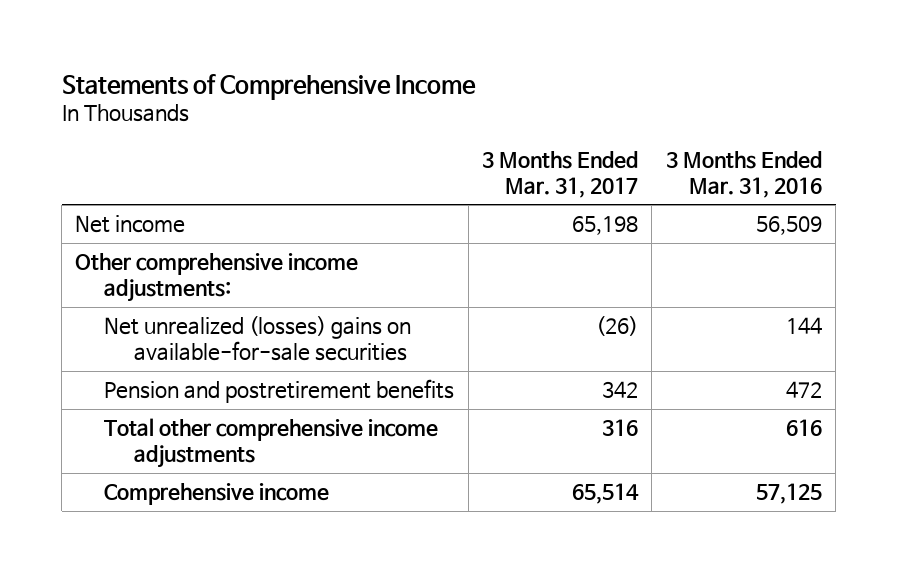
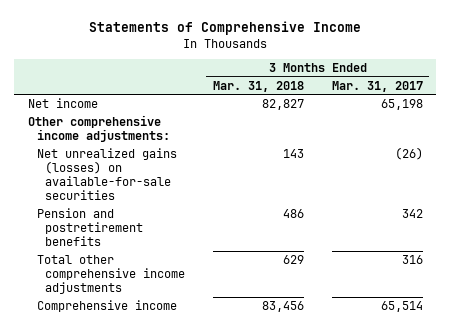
- | 3 Months Ended Mar. 31, 2017 | 3 Months Ended Mar. 31, 2016
+ | 3 Months Ended Mar. 31, 2018 | 3 Months Ended Mar. 31, 2017
- Net unrealized (losses) gains on available-for-sale securities | (26) | 144
+ Net unrealized gains (losses) on available-for-sale securities | 143 | (26)

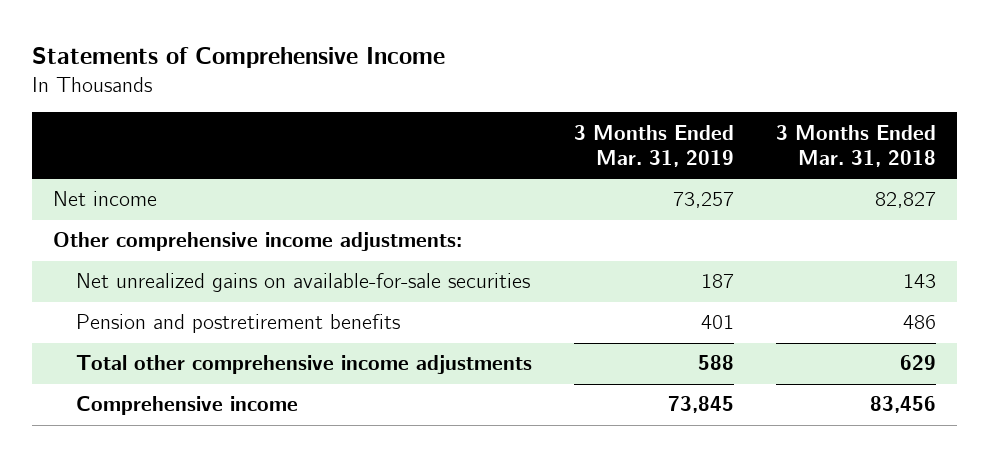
- | 3 Months Ended Mar. 31, 2018 | 3 Months Ended Mar. 31, 2017
+ | 3 Months Ended Mar. 31, 2019 | 3 Months Ended Mar. 31, 2018
- Net unrealized gains (losses) on available-for-sale securities | 143 | (26)
+ Net unrealized gains on available-for-sale securities | 187 | 143

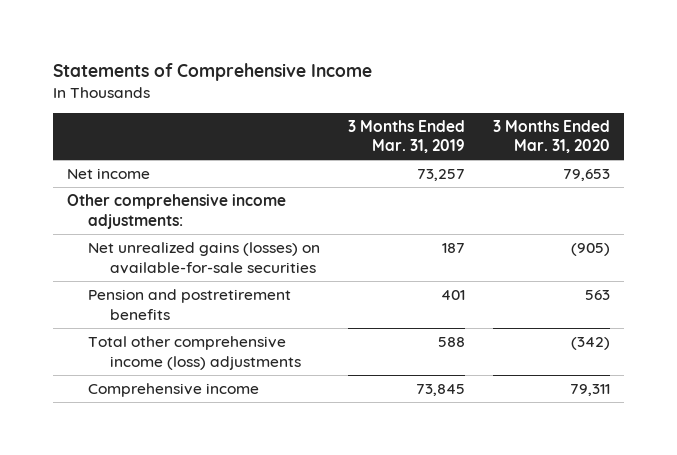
- | 3 Months Ended Mar. 31, 2019 | 3 Months Ended Mar. 31, 2018
+ | 3 Months Ended Mar. 31, 2019 | 3 Months Ended Mar. 31, 2020
- Net unrealized gains on available-for-sale securities | 187 | 143
+ Net unrealized gains (losses) on available-for-sale securities | 187 | (905)
- Total other comprehensive income adjustments | 588 | 629
+ Total other comprehensive income (loss) adjustments | 588 | (342)

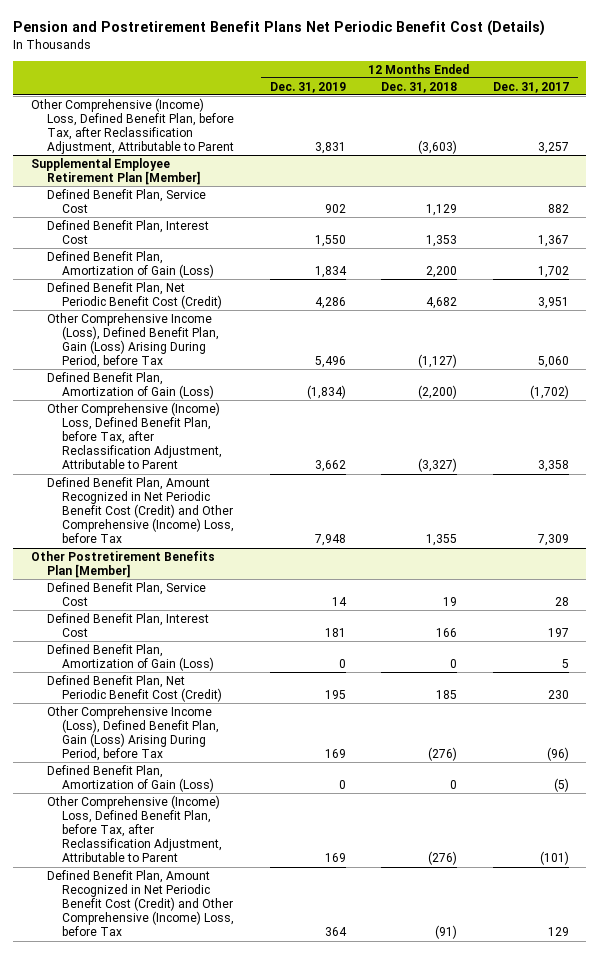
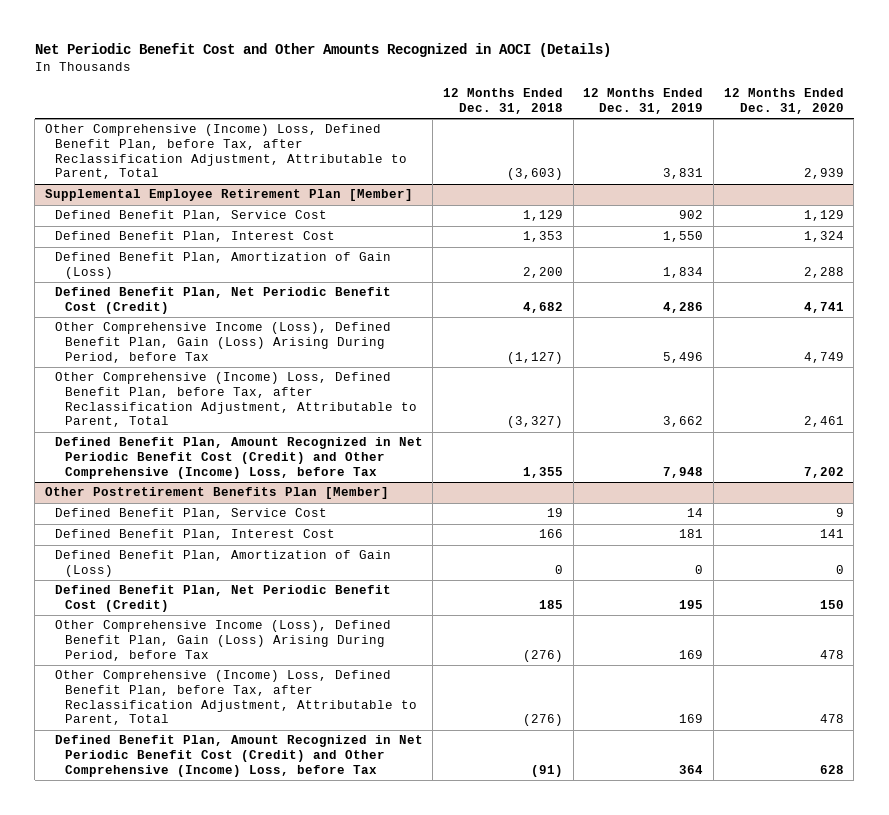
- Pension and Postretirement Benefit Plans Net Periodic Benefit Cost (Details)
+ Net Periodic Benefit Cost and Other Amounts Recognized in AOCI (Details)
- | 12 Months Ended Dec. 31, 2019 | 12 Months Ended Dec. 31, 2018 | 12 Months Ended Dec. 31, 2017
+ | 12 Months Ended Dec. 31, 2018 | 12 Months Ended Dec. 31, 2019 | 12 Months Ended Dec. 31, 2020
- Other Comprehensive (Income) Loss, Defined Benefit Plan, before Tax, after Reclassification Adjustment, Attributable to Parent | 3,831 | (3,603) | 3,257
+ Other Comprehensive (Income) Loss, Defined Benefit Plan, before Tax, after Reclassification Adjustment, Attributable to Parent, Total | (3,603) | 3,831 | 2,939
@ Supplemental Employee Retirement Plan [Member]
- Defined Benefit Plan, Amortization of Gain (Loss) | (1,834) | (2,200) | (1,702)
- Other Comprehensive (Income) Loss, Defined Benefit Plan, before Tax, after Reclassification Adjustment, Attributable to Parent | 3,662 | (3,327) | 3,358
+ Other Comprehensive (Income) Loss, Defined Benefit Plan, before Tax, after Reclassification Adjustment, Attributable to Parent, Total | (3,327) | 3,662 | 2,461
@ Other Postretirement Benefits Plan [Member]
- Defined Benefit Plan, Amortization of Gain (Loss) | 0 | 0 | (5)
- Other Comprehensive (Income) Loss, Defined Benefit Plan, before Tax, after Reclassification Adjustment, Attributable to Parent | 169 | (276) | (101)
+ Other Comprehensive (Income) Loss, Defined Benefit Plan, before Tax, after Reclassification Adjustment, Attributable to Parent, Total | (276) | 169 | 478

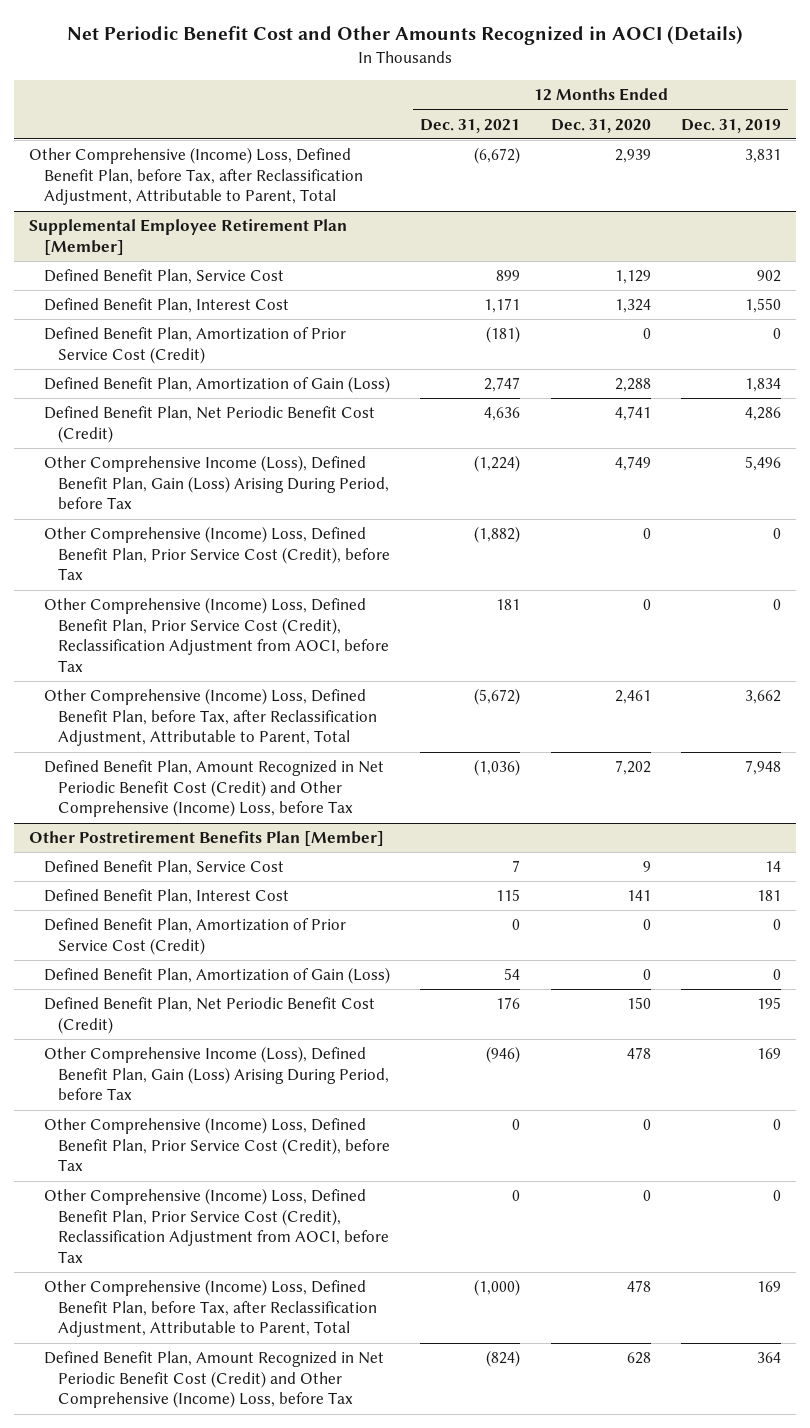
- | 12 Months Ended Dec. 31, 2018 | 12 Months Ended Dec. 31, 2019 | 12 Months Ended Dec. 31, 2020
+ | 12 Months Ended Dec. 31, 2021 | 12 Months Ended Dec. 31, 2020 | 12 Months Ended Dec. 31, 2019
@ Supplemental Employee Retirement Plan [Member]
+ Defined Benefit Plan, Amortization of Prior Service Cost (Credit) | (181) | 0 | 0
+ Other Comprehensive (Income) Loss, Defined Benefit Plan, Prior Service Cost (Credit), before Tax | (1,882) | 0 | 0
+ Other Comprehensive (Income) Loss, Defined Benefit Plan, Prior Service Cost (Credit), Reclassification Adjustment from AOCI, before Tax | 181 | 0 | 0
@ Other Postretirement Benefits Plan [Member]
+ Defined Benefit Plan, Amortization of Prior Service Cost (Credit) | 0 | 0 | 0
+ Other Comprehensive (Income) Loss, Defined Benefit Plan, Prior Service Cost (Credit), before Tax | 0 | 0 | 0
+ Other Comprehensive (Income) Loss, Defined Benefit Plan, Prior Service Cost (Credit), Reclassification Adjustment from AOCI, before Tax | 0 | 0 | 0

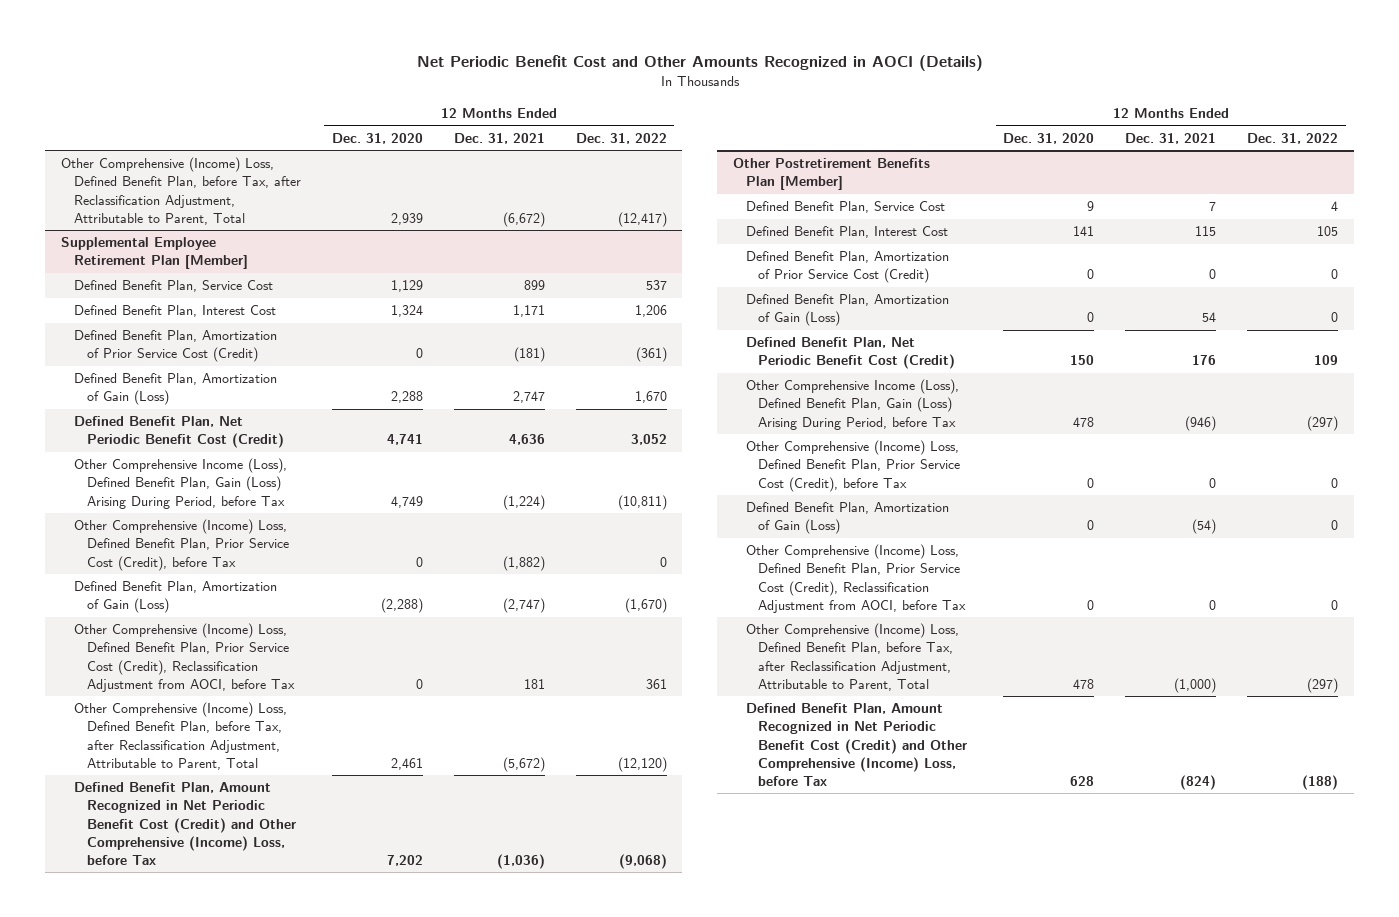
- | 12 Months Ended Dec. 31, 2021 | 12 Months Ended Dec. 31, 2020 | 12 Months Ended Dec. 31, 2019
+ | 12 Months Ended Dec. 31, 2020 | 12 Months Ended Dec. 31, 2021 | 12 Months Ended Dec. 31, 2022
@ Supplemental Employee Retirement Plan [Member]
+ Defined Benefit Plan, Amortization of Gain (Loss) | (2,288) | (2,747) | (1,670)
@ Other Postretirement Benefits Plan [Member]
+ Defined Benefit Plan, Amortization of Gain (Loss) | 0 | (54) | 0

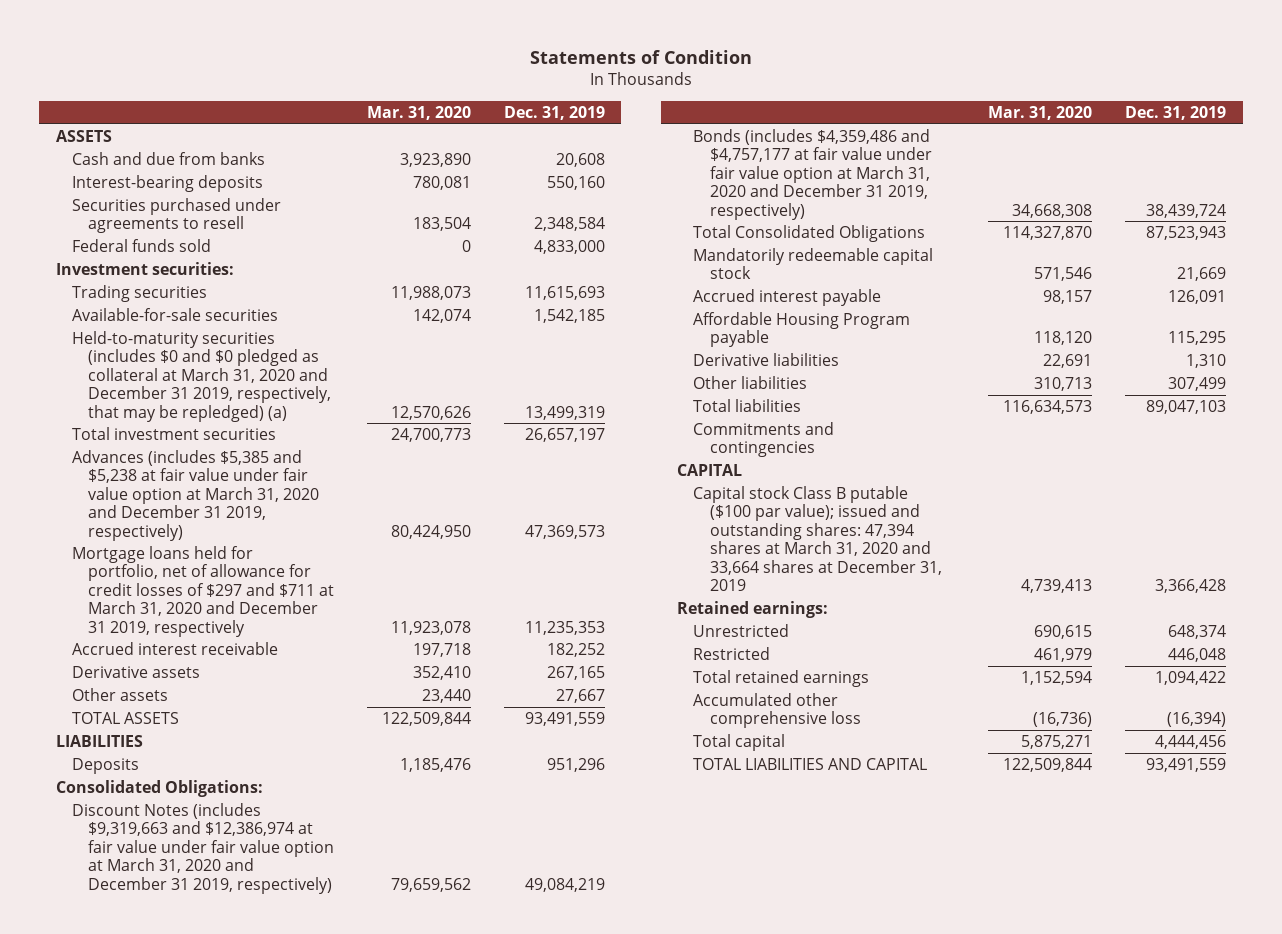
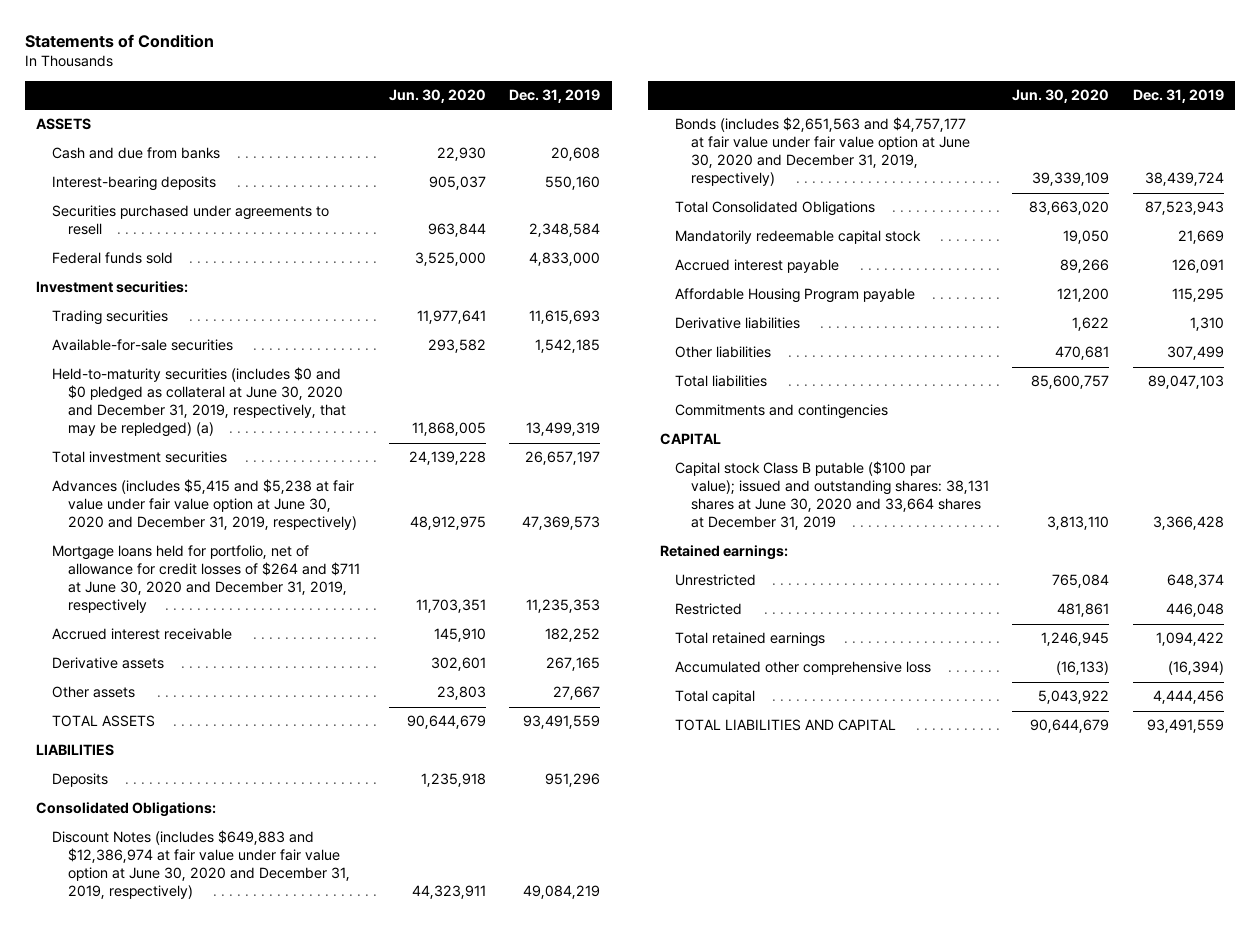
- | Mar. 31, 2020 | Dec. 31, 2019
+ | Jun. 30, 2020 | Dec. 31, 2019
- Held-to-maturity securities (includes $0 and $0 pledged as collateral at March 31, 2020 and December 31 2019, respectively, that may be repledged) (a) | 12,570,626 | 13,499,319
+ Held-to-maturity securities (includes $0 and $0 pledged as collateral at June 30, 2020 and December 31, 2019, respectively, that may be repledged) (a) | 11,868,005 | 13,499,319
- Advances (includes $5,385 and $5,238 at fair value under fair value option at March 31, 2020 and December 31 2019, respectively) | 80,424,950 | 47,369,573
- Mortgage loans held for portfolio, net of allowance for credit losses of $297 and $711 at March 31, 2020 and December 31 2019, respectively | 11,923,078 | 11,235,353
+ Advances (includes $5,415 and $5,238 at fair value under fair value option at June 30, 2020 and December 31, 2019, respectively) | 48,912,975 | 47,369,573
+ Mortgage loans held for portfolio, net of allowance for credit losses of $264 and $711 at June 30, 2020 and December 31, 2019, respectively | 11,703,351 | 11,235,353
- Discount Notes (includes $9,319,663 and $12,386,974 at fair value under fair value option at March 31, 2020 and December 31 2019, respectively) | 79,659,562 | 49,084,219
- Bonds (includes $4,359,486 and $4,757,177 at fair value under fair value option at March 31, 2020 and December 31 2019, respectively) | 34,668,308 | 38,439,724
+ Discount Notes (includes $649,883 and $12,386,974 at fair value under fair value option at June 30, 2020 and December 31, 2019, respectively) | 44,323,911 | 49,084,219
+ Bonds (includes $2,651,563 and $4,757,177 at fair value under fair value option at June 30, 2020 and December 31, 2019, respectively) | 39,339,109 | 38,439,724
- Capital stock Class B putable ($100 par value); issued and outstanding shares: 47,394 shares at March 31, 2020 and 33,664 shares at December 31, 2019 | 4,739,413 | 3,366,428
+ Capital stock Class B putable ($100 par value); issued and outstanding shares: 38,131 shares at June 30, 2020 and 33,664 shares at December 31, 2019 | 3,813,110 | 3,366,428

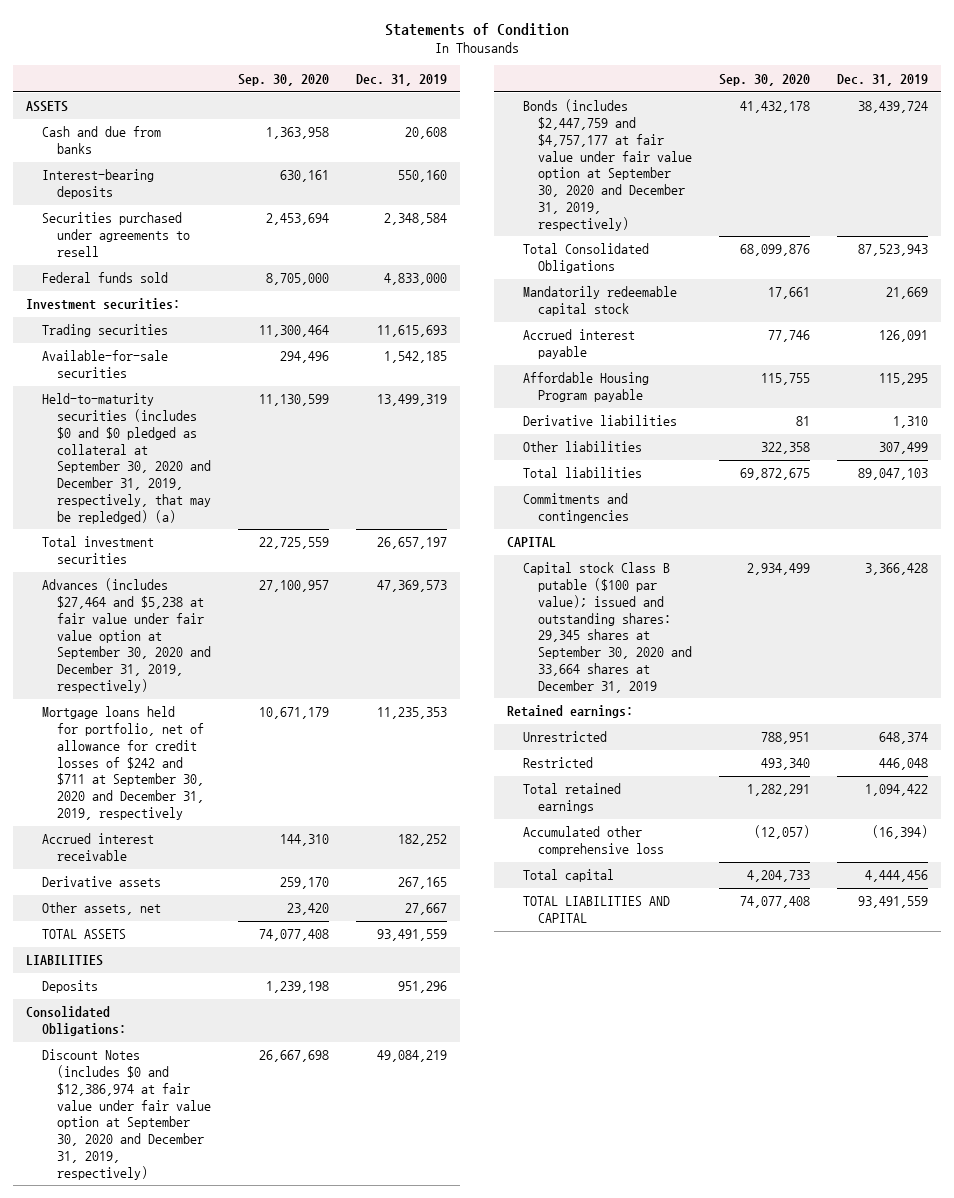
- | Jun. 30, 2020 | Dec. 31, 2019
+ | Sep. 30, 2020 | Dec. 31, 2019
- Held-to-maturity securities (includes $0 and $0 pledged as collateral at June 30, 2020 and December 31, 2019, respectively, that may be repledged) (a) | 11,868,005 | 13,499,319
+ Held-to-maturity securities (includes $0 and $0 pledged as collateral at September 30, 2020 and December 31, 2019, respectively, that may be repledged) (a) | 11,130,599 | 13,499,319
- Advances (includes $5,415 and $5,238 at fair value under fair value option at June 30, 2020 and December 31, 2019, respectively) | 48,912,975 | 47,369,573
- Mortgage loans held for portfolio, net of allowance for credit losses of $264 and $711 at June 30, 2020 and December 31, 2019, respectively | 11,703,351 | 11,235,353
+ Advances (includes $27,464 and $5,238 at fair value under fair value option at September 30, 2020 and December 31, 2019, respectively) | 27,100,957 | 47,369,573
+ Mortgage loans held for portfolio, net of allowance for credit losses of $242 and $711 at September 30, 2020 and December 31, 2019, respectively | 10,671,179 | 11,235,353
- Other assets | 23,803 | 27,667
+ Other assets, net | 23,420 | 27,667
- Discount Notes (includes $649,883 and $12,386,974 at fair value under fair value option at June 30, 2020 and December 31, 2019, respectively) | 44,323,911 | 49,084,219
- Bonds (includes $2,651,563 and $4,757,177 at fair value under fair value option at June 30, 2020 and December 31, 2019, respectively) | 39,339,109 | 38,439,724
+ Discount Notes (includes $0 and $12,386,974 at fair value under fair value option at September 30, 2020 and December 31, 2019, respectively) | 26,667,698 | 49,084,219
+ Bonds (includes $2,447,759 and $4,757,177 at fair value under fair value option at September 30, 2020 and December 31, 2019, respectively) | 41,432,178 | 38,439,724
- Capital stock Class B putable ($100 par value); issued and outstanding shares: 38,131 shares at June 30, 2020 and 33,664 shares at December 31, 2019 | 3,813,110 | 3,366,428
+ Capital stock Class B putable ($100 par value); issued and outstanding shares: 29,345 shares at September 30, 2020 and 33,664 shares at December 31, 2019 | 2,934,499 | 3,366,428

